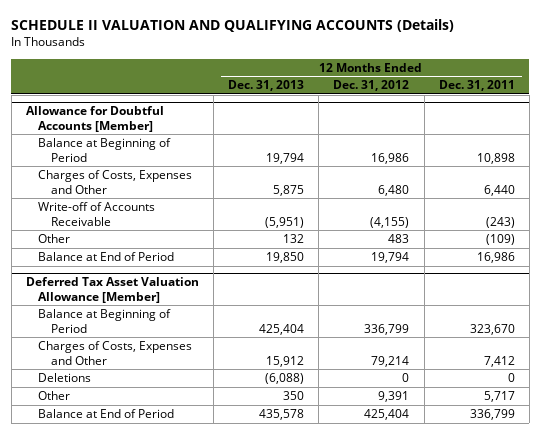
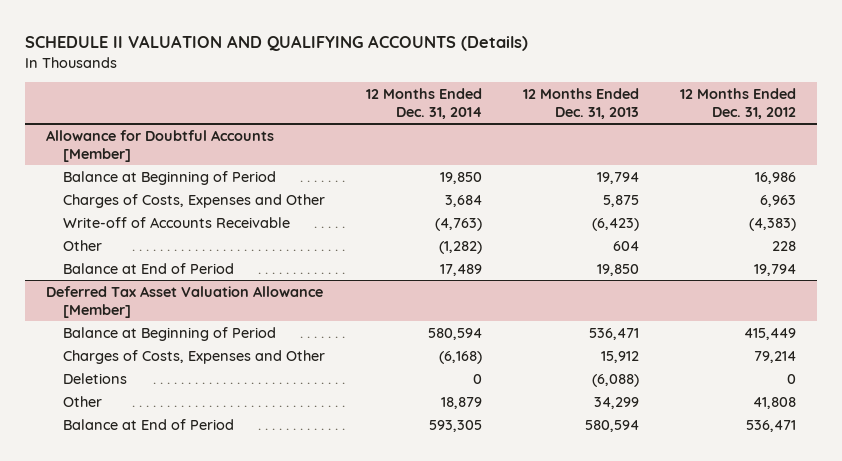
- | 12 Months Ended Dec. 31, 2013 | 12 Months Ended Dec. 31, 2012 | 12 Months Ended Dec. 31, 2011
+ | 12 Months Ended Dec. 31, 2014 | 12 Months Ended Dec. 31, 2013 | 12 Months Ended Dec. 31, 2012
@ Allowance for Doubtful Accounts [Member]
- Charges of Costs, Expenses and Other | 5,875 | 6,480 | 6,440
- Write-off of Accounts Receivable | (5,951) | (4,155) | (243)
- Other | 132 | 483 | (109)
+ Charges of Costs, Expenses and Other | 3,684 | 5,875 | 6,963
+ Write-off of Accounts Receivable | (4,763) | (6,423) | (4,383)
+ Other | (1,282) | 604 | 228
@ Deferred Tax Asset Valuation Allowance [Member]
- Balance at Beginning of Period | 425,404 | 336,799 | 323,670
+ Balance at Beginning of Period | 580,594 | 536,471 | 415,449
- Other | 350 | 9,391 | 5,717
- Balance at End of Period | 435,578 | 425,404 | 336,799
+ Other | 18,879 | 34,299 | 41,808
+ Balance at End of Period | 593,305 | 580,594 | 536,471

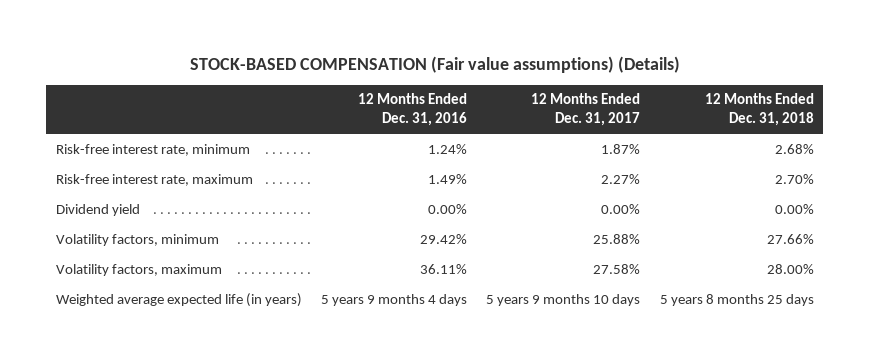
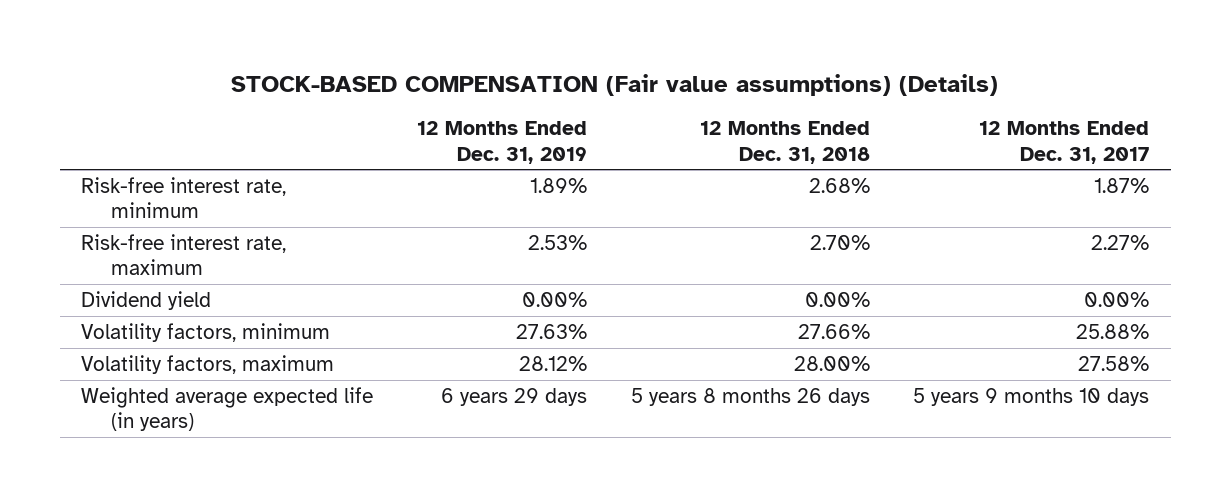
- | 12 Months Ended Dec. 31, 2016 | 12 Months Ended Dec. 31, 2017 | 12 Months Ended Dec. 31, 2018
+ | 12 Months Ended Dec. 31, 2019 | 12 Months Ended Dec. 31, 2018 | 12 Months Ended Dec. 31, 2017
- Weighted average expected life (in years) | 5 years 9 months 4 days | 5 years 9 months 10 days | 5 years 8 months 25 days
+ Weighted average expected life (in years) | 6 years 29 days | 5 years 8 months 26 days | 5 years 9 months 10 days

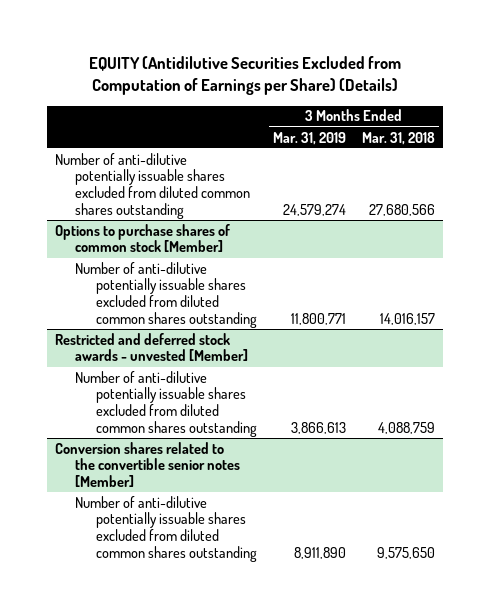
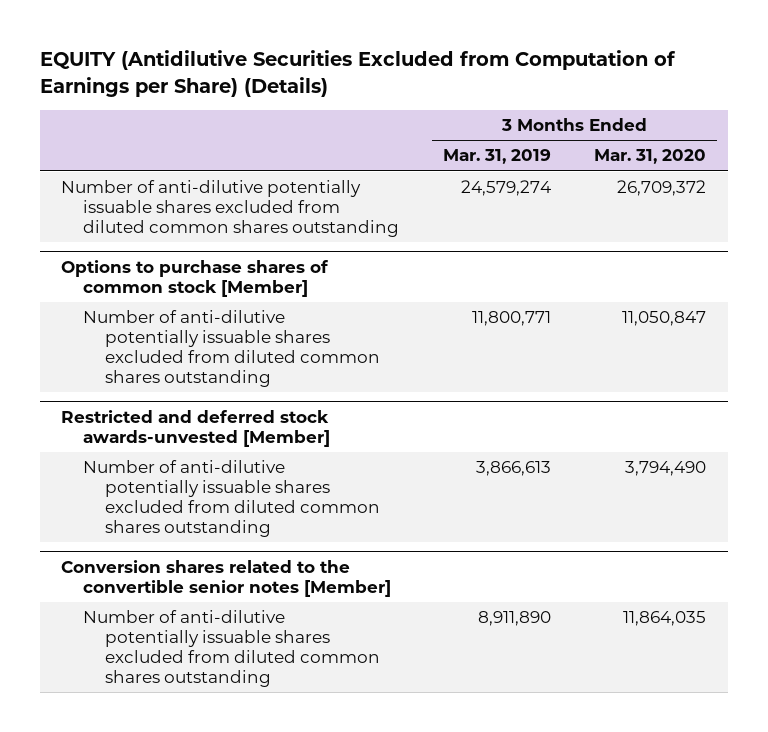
- | 3 Months Ended Mar. 31, 2019 | 3 Months Ended Mar. 31, 2018
+ | 3 Months Ended Mar. 31, 2019 | 3 Months Ended Mar. 31, 2020
- Restricted and deferred stock awards - unvested [Member]
+ Restricted and deferred stock awards-unvested [Member]

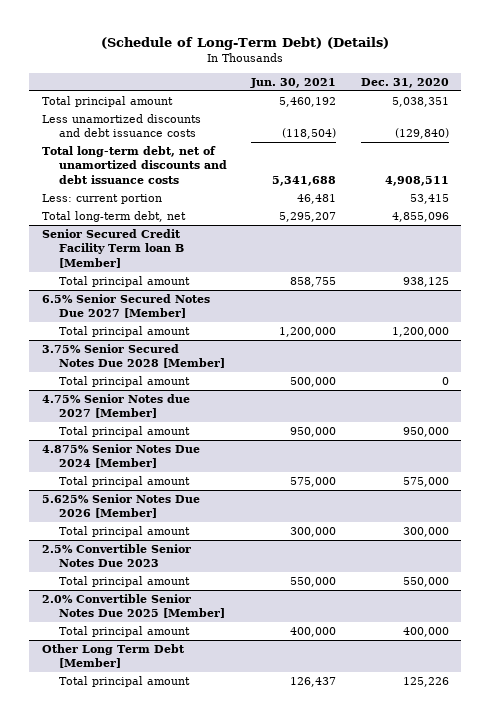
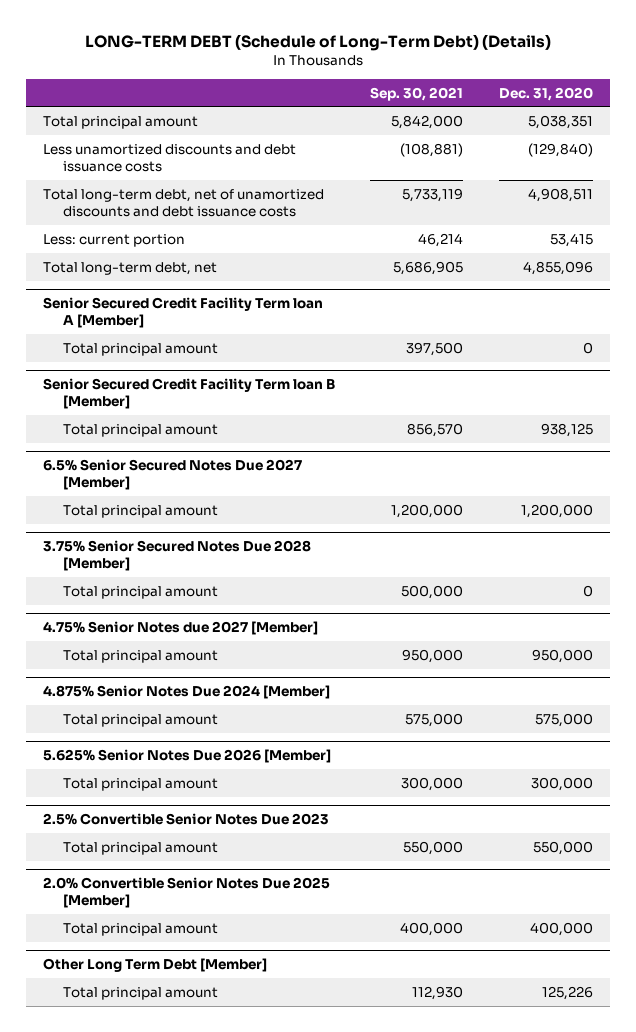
- (Schedule of Long-Term Debt) (Details)
+ LONG-TERM DEBT (Schedule of Long-Term Debt) (Details)
- | Jun. 30, 2021 | Dec. 31, 2020
+ | Sep. 30, 2021 | Dec. 31, 2020
+ Senior Secured Credit Facility Term loan A [Member]
+ Total principal amount | 397,500 | 0

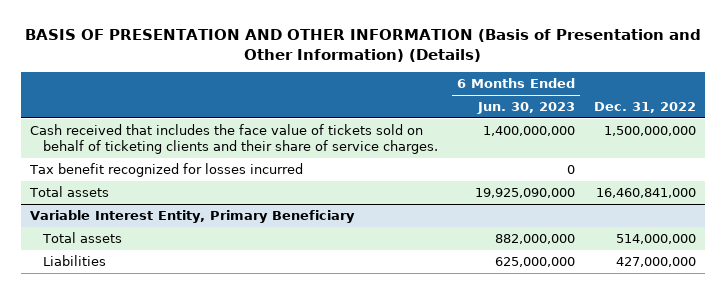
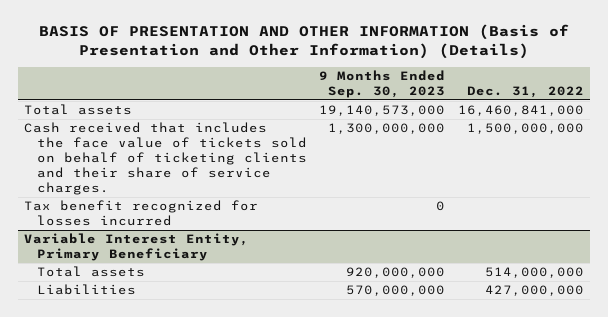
- | 6 Months Ended Jun. 30, 2023 | Dec. 31, 2022
+ | 9 Months Ended Sep. 30, 2023 | Dec. 31, 2022
moved up: Total assets | 19,140,573,000 | 16,460,841,000

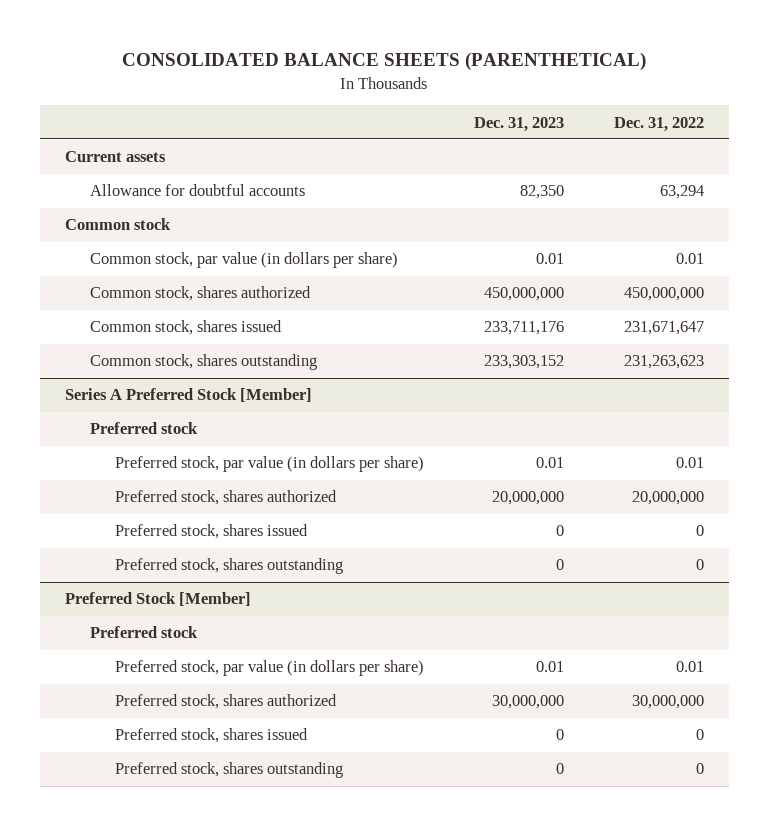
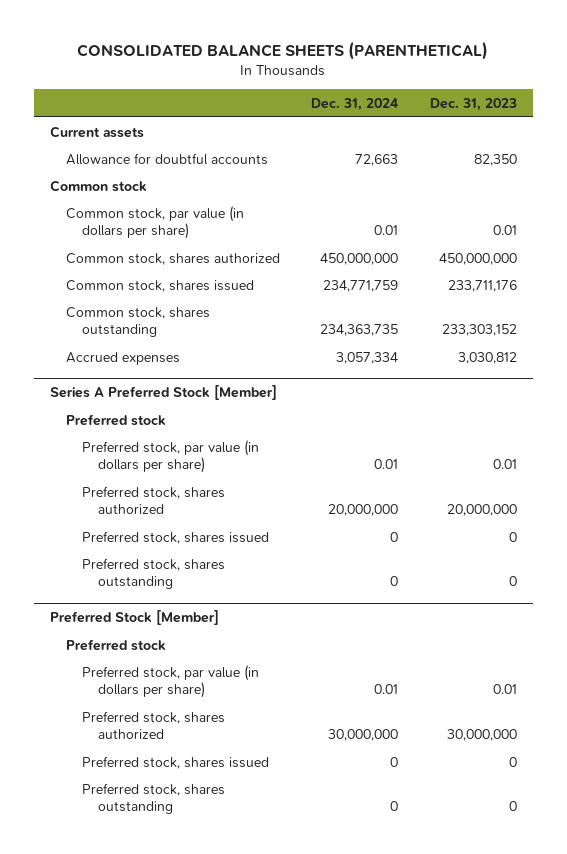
- | Dec. 31, 2023 | Dec. 31, 2022
+ | Dec. 31, 2024 | Dec. 31, 2023
+ Accrued expenses | 3,057,334 | 3,030,812

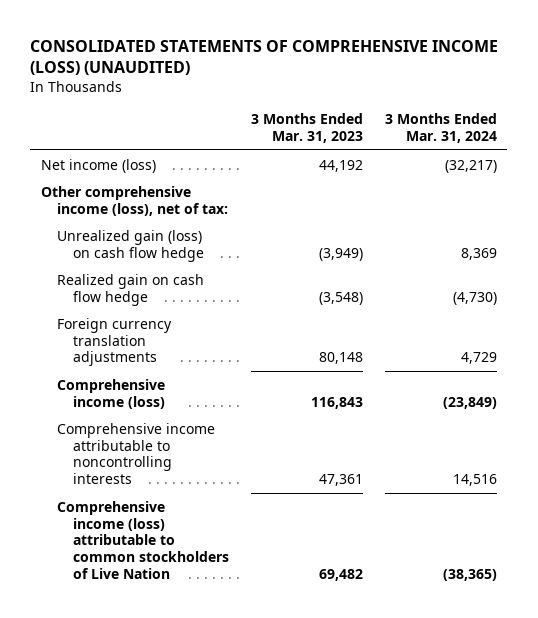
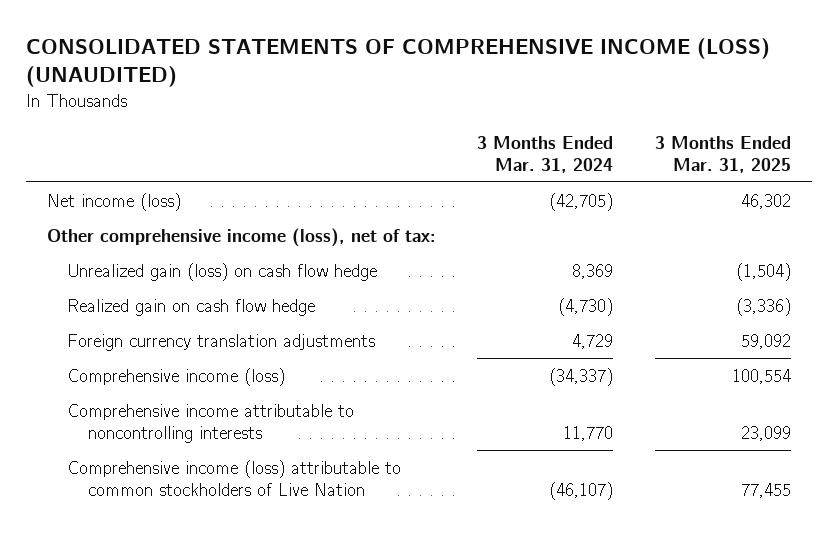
- | 3 Months Ended Mar. 31, 2023 | 3 Months Ended Mar. 31, 2024
+ | 3 Months Ended Mar. 31, 2024 | 3 Months Ended Mar. 31, 2025
- Net income (loss) | 44,192 | (32,217)
+ Net income (loss) | (42,705) | 46,302
- Comprehensive income (loss) | 116,843 | (23,849)
- Comprehensive income attributable to noncontrolling interests | 47,361 | 14,516
- Comprehensive income (loss) attributable to common stockholders of Live Nation | 69,482 | (38,365)
+ Comprehensive income (loss) | (34,337) | 100,554
+ Comprehensive income attributable to noncontrolling interests | 11,770 | 23,099
+ Comprehensive income (loss) attributable to common stockholders of Live Nation | (46,107) | 77,455

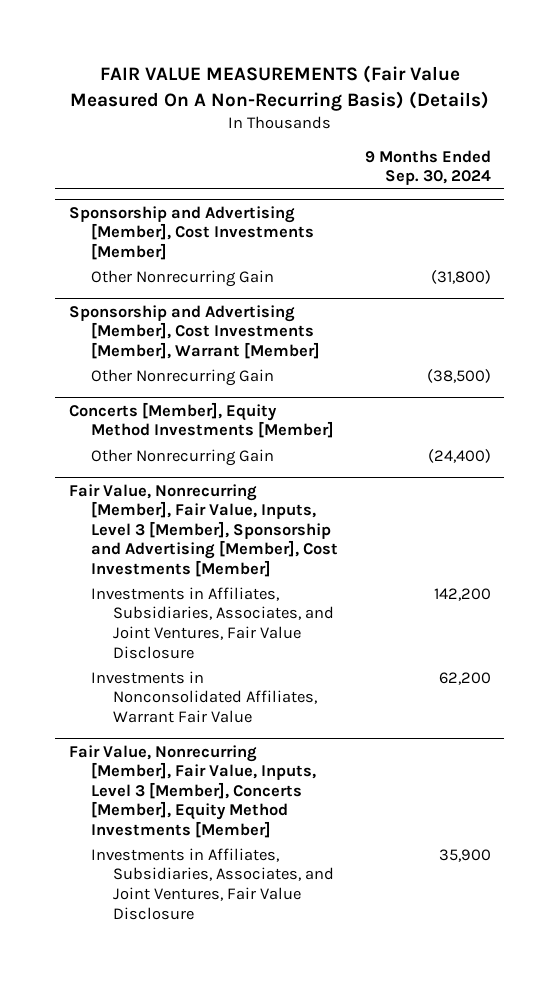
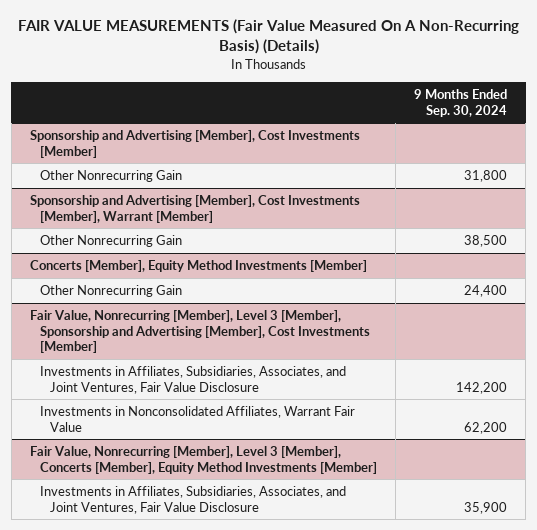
@ Sponsorship and Advertising [Member], Cost Investments [Member]
- Other Nonrecurring Gain | (31,800)
+ Other Nonrecurring Gain | 31,800
@ Sponsorship and Advertising [Member], Cost Investments [Member], Warrant [Member]
- Other Nonrecurring Gain | (38,500)
+ Other Nonrecurring Gain | 38,500
@ Concerts [Member], Equity Method Investments [Member]
- Other Nonrecurring Gain | (24,400)
- Fair Value, Nonrecurring [Member], Fair Value, Inputs, Level 3 [Member], Sponsorship and Advertising [Member], Cost Investments [Member]
@ Concerts [Member], Equity Method Investments [Member]
+ Other Nonrecurring Gain | 24,400
+ Fair Value, Nonrecurring [Member], Level 3 [Member], Sponsorship and Advertising [Member], Cost Investments [Member]
- Fair Value, Nonrecurring [Member], Fair Value, Inputs, Level 3 [Member], Concerts [Member], Equity Method Investments [Member]
+ Fair Value, Nonrecurring [Member], Level 3 [Member], Concerts [Member], Equity Method Investments [Member]

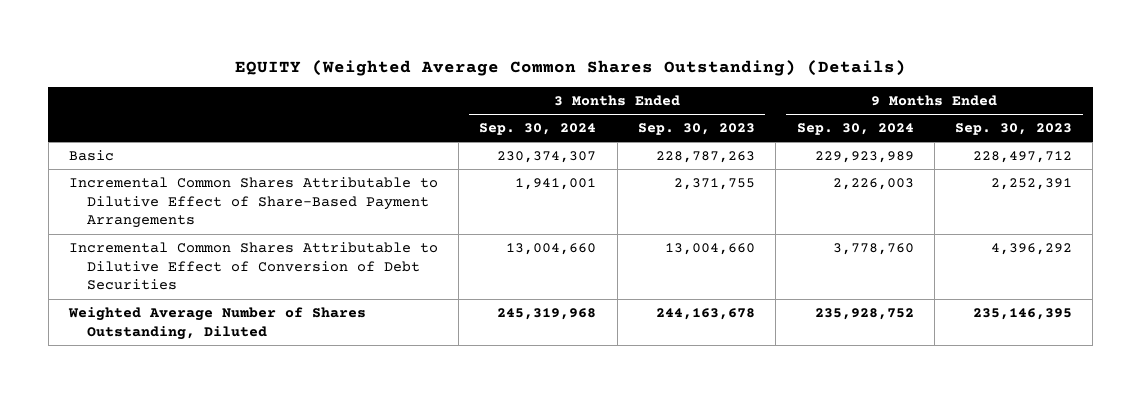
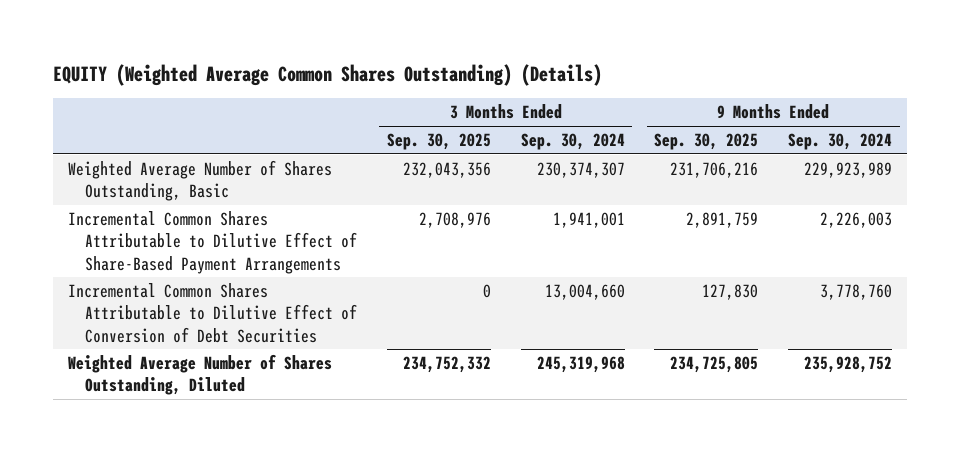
- | 3 Months Ended Sep. 30, 2024 | 3 Months Ended Sep. 30, 2023 | 9 Months Ended Sep. 30, 2024 | 9 Months Ended Sep. 30, 2023
+ | 3 Months Ended Sep. 30, 2025 | 3 Months Ended Sep. 30, 2024 | 9 Months Ended Sep. 30, 2025 | 9 Months Ended Sep. 30, 2024
- Basic | 230,374,307 | 228,787,263 | 229,923,989 | 228,497,712
+ Weighted Average Number of Shares Outstanding, Basic | 232,043,356 | 230,374,307 | 231,706,216 | 229,923,989

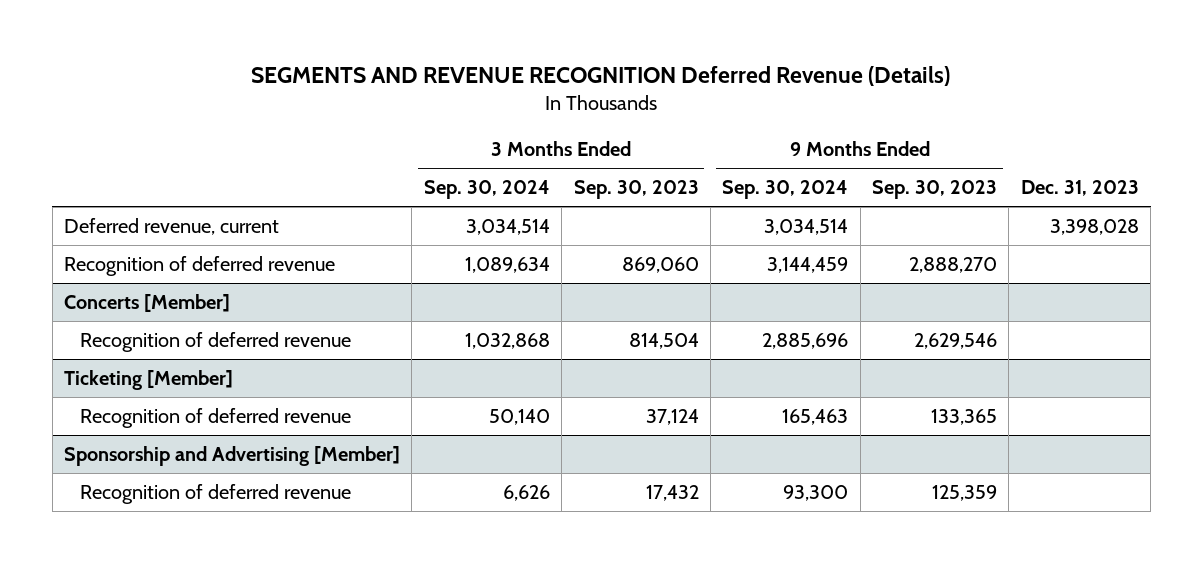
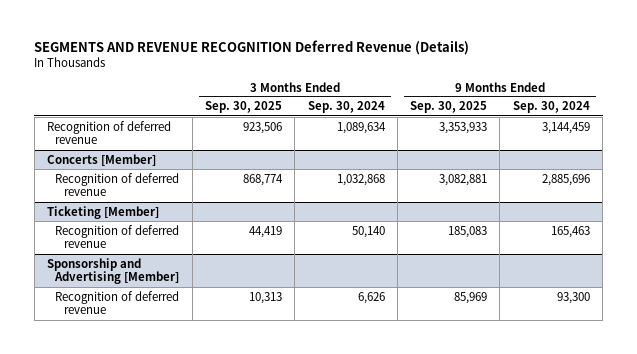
- | 3 Months Ended Sep. 30, 2024 | 3 Months Ended Sep. 30, 2023 | 9 Months Ended Sep. 30, 2024 | 9 Months Ended Sep. 30, 2023 | Dec. 31, 2023
+ | 3 Months Ended Sep. 30, 2025 | 3 Months Ended Sep. 30, 2024 | 9 Months Ended Sep. 30, 2025 | 9 Months Ended Sep. 30, 2024
- Deferred revenue, current | 3,034,514 | | 3,034,514 | | 3,398,028

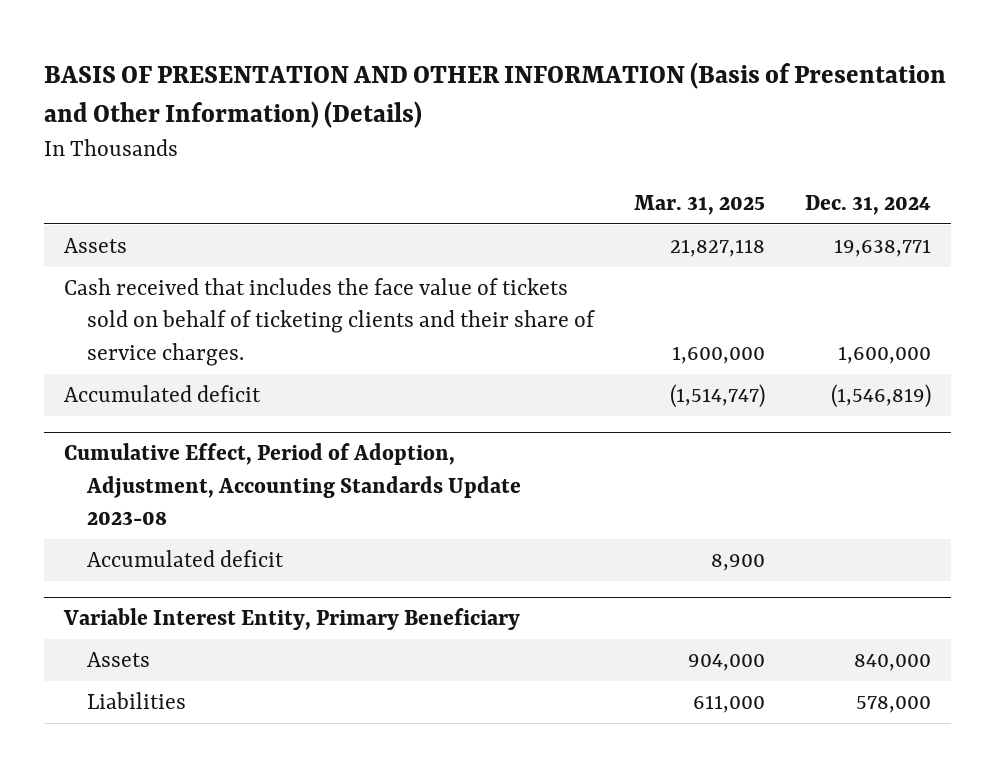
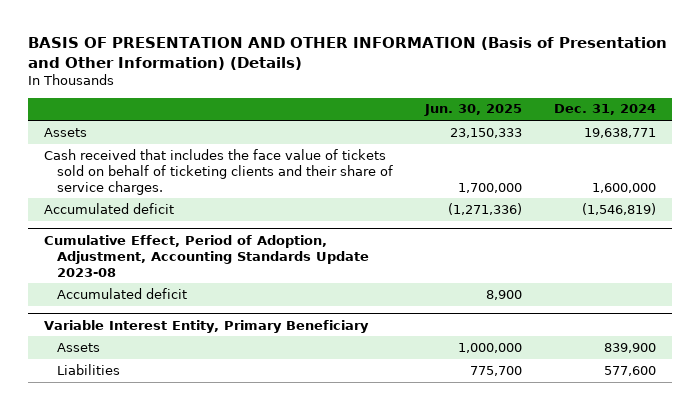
- | Mar. 31, 2025 | Dec. 31, 2024
+ | Jun. 30, 2025 | Dec. 31, 2024
@ Variable Interest Entity, Primary Beneficiary
- Assets | 904,000 | 840,000
- Liabilities | 611,000 | 578,000
+ Assets | 1,000,000 | 839,900
+ Liabilities | 775,700 | 577,600

